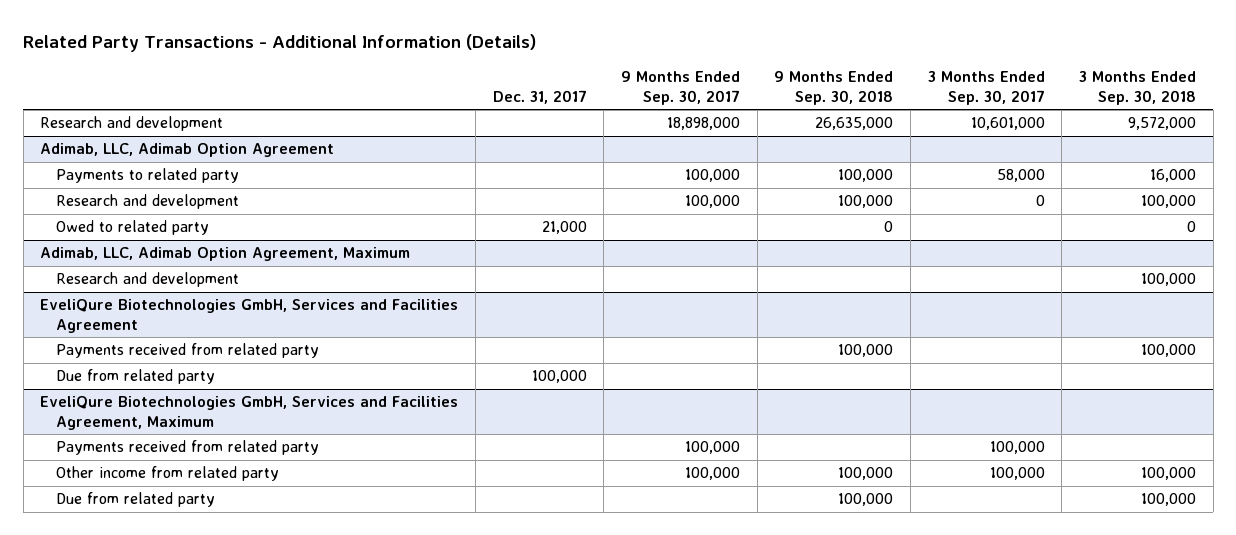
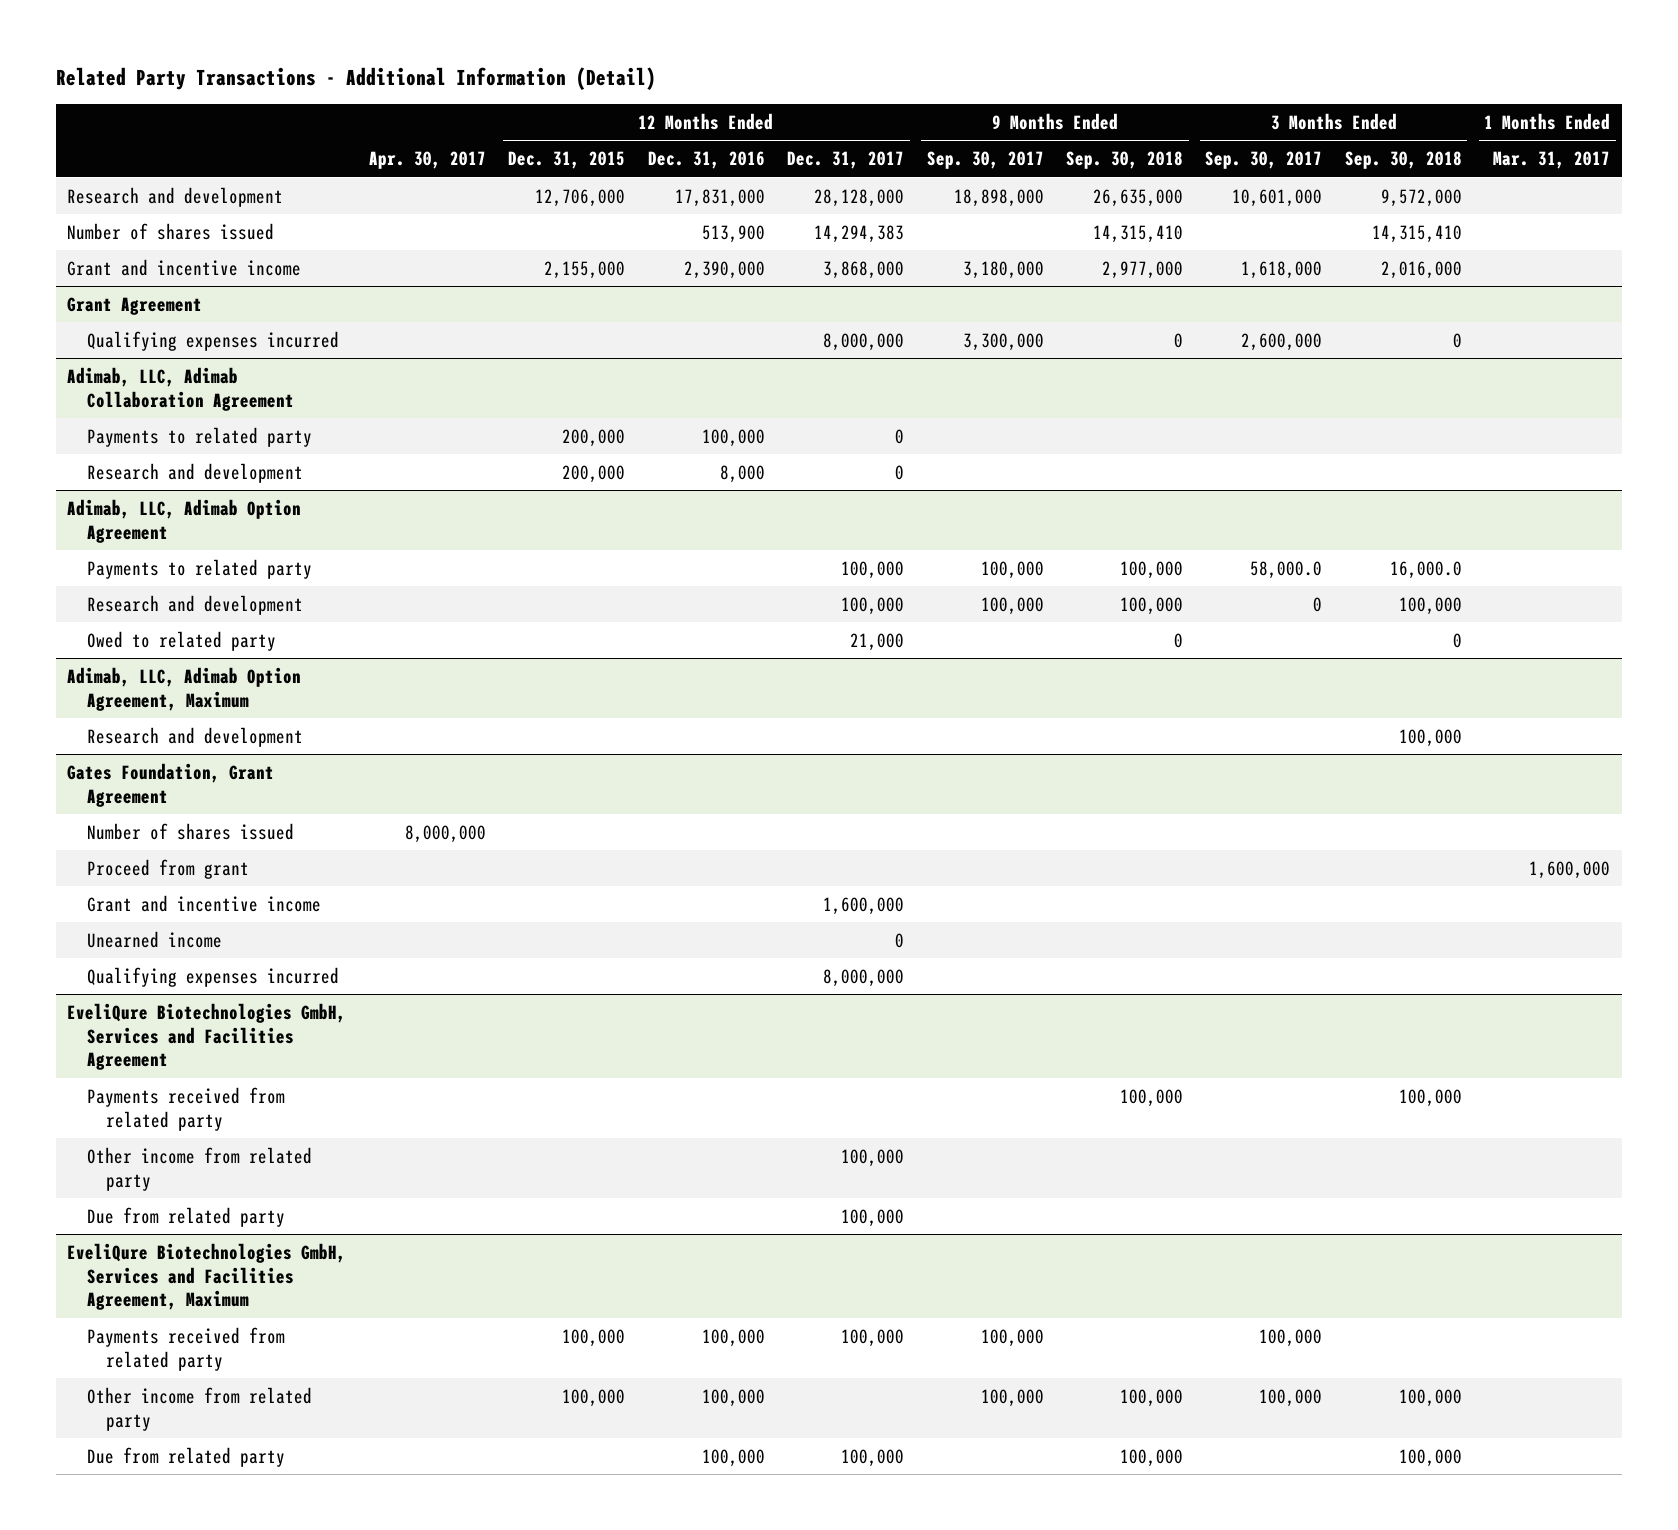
- Related Party Transactions - Additional Information (Details)
+ Related Party Transactions - Additional Information (Detail)
- | Dec. 31, 2017 | 9 Months Ended Sep. 30, 2017 | 9 Months Ended Sep. 30, 2018 | 3 Months Ended Sep. 30, 2017 | 3 Months Ended Sep. 30, 2018
+ | Apr. 30, 2017 | 12 Months Ended Dec. 31, 2015 | 12 Months Ended Dec. 31, 2016 | 12 Months Ended Dec. 31, 2017 | 9 Months Ended Sep. 30, 2017 | 9 Months Ended Sep. 30, 2018 | 3 Months Ended Sep. 30, 2017 | 3 Months Ended Sep. 30, 2018 | 1 Months Ended Mar. 31, 2017
+ Number of shares issued | | | 513,900 | 14,294,383 | | 14,315,410 | | 14,315,410 |
+ Grant and incentive income | | 2,155,000 | 2,390,000 | 3,868,000 | 3,180,000 | 2,977,000 | 1,618,000 | 2,016,000 |
+ Grant Agreement
+ Qualifying expenses incurred | | | | 8,000,000 | 3,300,000 | 0 | 2,600,000 | 0 |
+ Adimab, LLC, Adimab Collaboration Agreement
+ Payments to related party | | 200,000 | 100,000 | 0 | | | | |
+ Research and development | | 200,000 | 8,000 | 0 | | | | |
@ Adimab, LLC, Adimab Option Agreement
- Payments to related party | | 100,000 | 100,000 | 58,000 | 16,000
+ Payments to related party | | | | 100,000 | 100,000 | 100,000 | 58,000.0 | 16,000.0 |
+ Gates Foundation, Grant Agreement
+ Number of shares issued | 8,000,000 | | | | | | | |
+ Proceed from grant | | | | | | | | | 1,600,000
+ Grant and incentive income | | | | 1,600,000 | | | | |
+ Unearned income | | | | 0 | | | | |
+ Qualifying expenses incurred | | | | 8,000,000 | | | | |
@ EveliQure Biotechnologies GmbH, Services and Facilities Agreement
+ Other income from related party | | | | 100,000 | | | | |

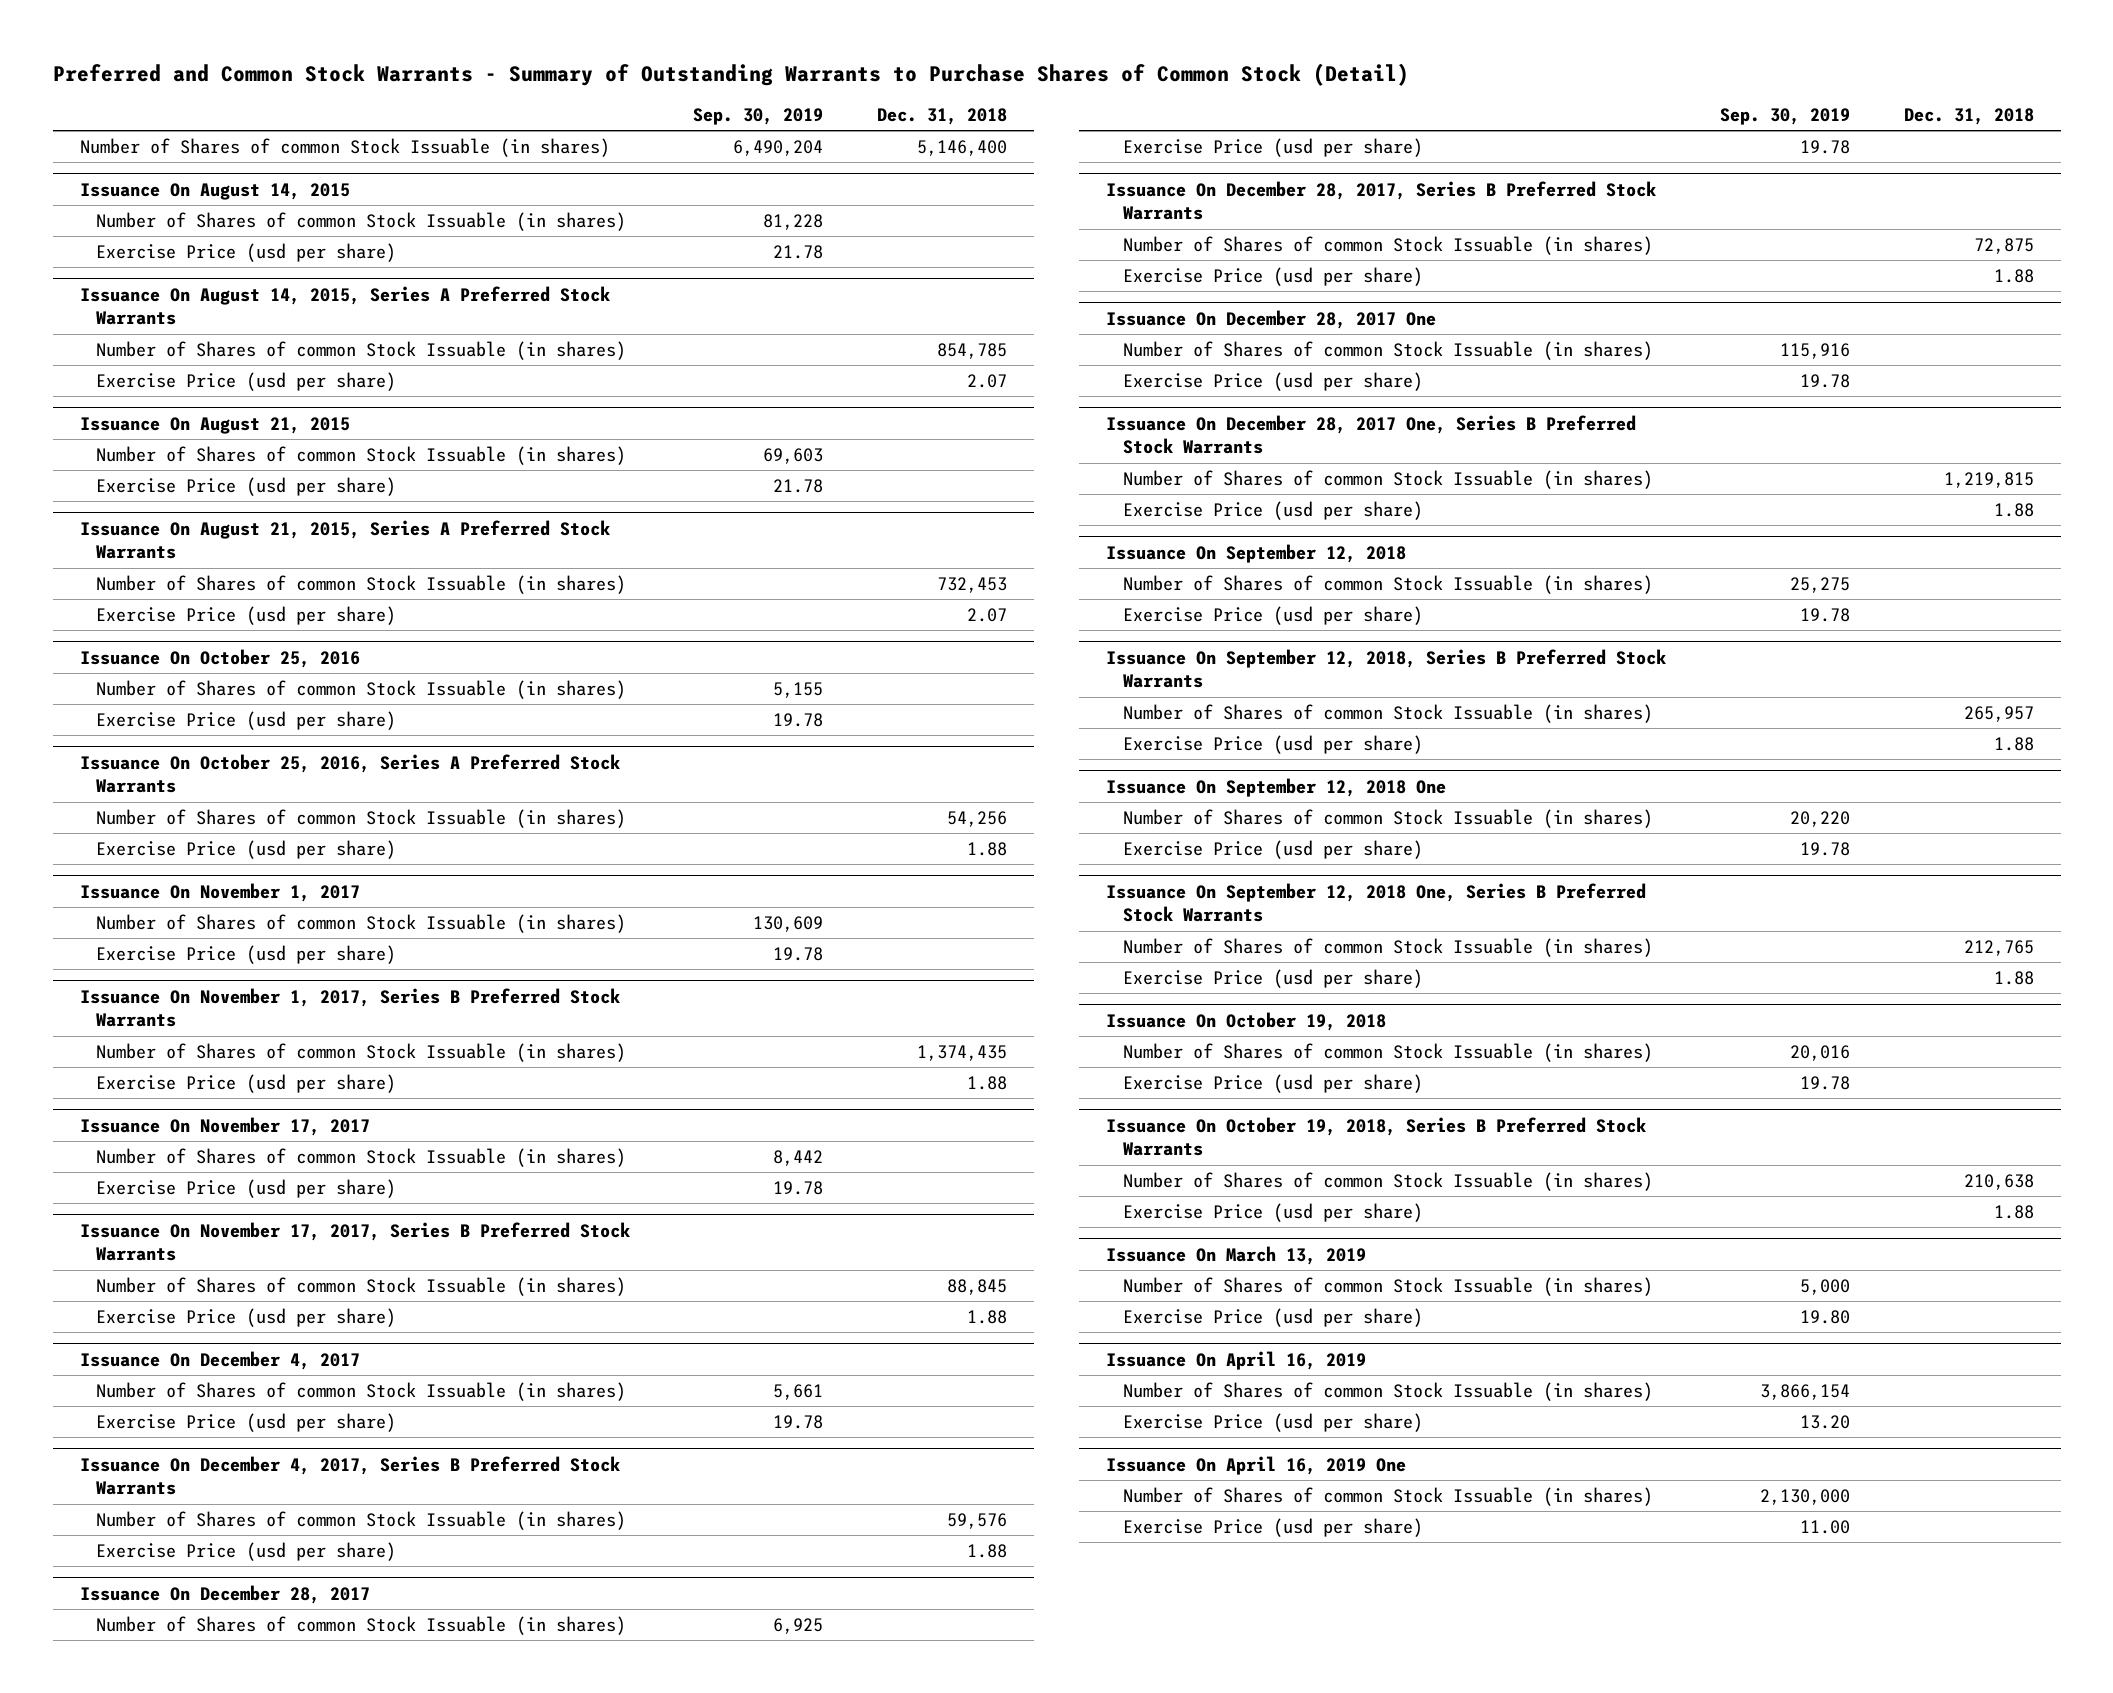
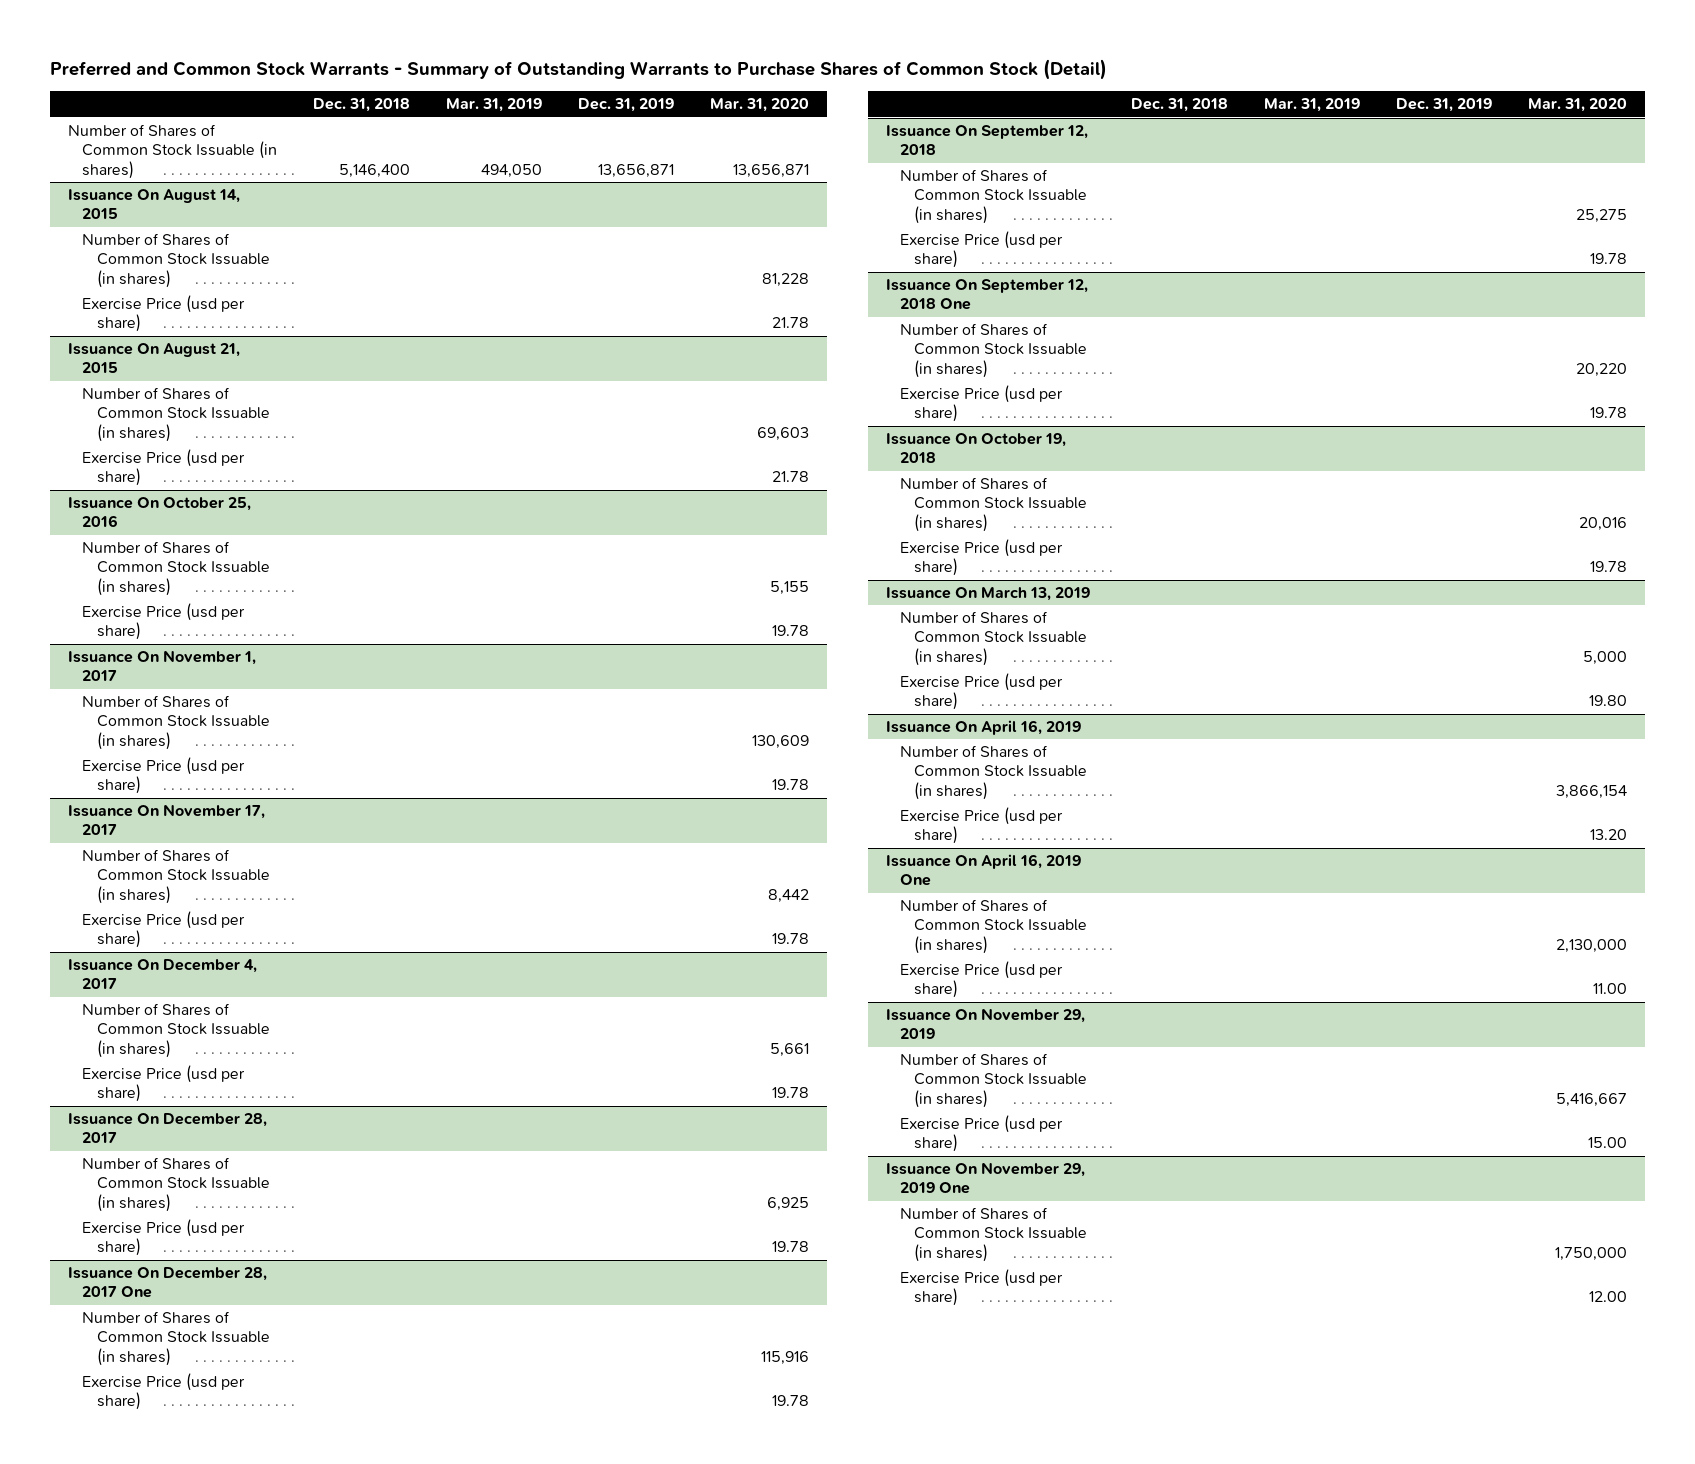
- | Sep. 30, 2019 | Dec. 31, 2018
+ | Dec. 31, 2018 | Mar. 31, 2019 | Dec. 31, 2019 | Mar. 31, 2020
- Number of Shares of common Stock Issuable (in shares) | 6,490,204 | 5,146,400
+ Number of Shares of Common Stock Issuable (in shares) | 5,146,400 | 494,050 | 13,656,871 | 13,656,871
@ Issuance On August 14, 2015
- Number of Shares of common Stock Issuable (in shares) | 81,228 |
+ Number of Shares of Common Stock Issuable (in shares) | | | | 81,228
- Issuance On August 14, 2015, Series A Preferred Stock Warrants
- Number of Shares of common Stock Issuable (in shares) | | 854,785
- Exercise Price (usd per share) | | 2.07
@ Issuance On August 21, 2015
- Number of Shares of common Stock Issuable (in shares) | 69,603 |
+ Number of Shares of Common Stock Issuable (in shares) | | | | 69,603
- Issuance On August 21, 2015, Series A Preferred Stock Warrants
- Number of Shares of common Stock Issuable (in shares) | | 732,453
- Exercise Price (usd per share) | | 2.07
@ Issuance On October 25, 2016
- Number of Shares of common Stock Issuable (in shares) | 5,155 |
+ Number of Shares of Common Stock Issuable (in shares) | | | | 5,155
- Issuance On October 25, 2016, Series A Preferred Stock Warrants
- Number of Shares of common Stock Issuable (in shares) | | 54,256
- Exercise Price (usd per share) | | 1.88
@ Issuance On November 1, 2017
- Number of Shares of common Stock Issuable (in shares) | 130,609 |
+ Number of Shares of Common Stock Issuable (in shares) | | | | 130,609
- Issuance On November 1, 2017, Series B Preferred Stock Warrants
- Number of Shares of common Stock Issuable (in shares) | | 1,374,435
- Exercise Price (usd per share) | | 1.88
@ Issuance On November 17, 2017
- Number of Shares of common Stock Issuable (in shares) | 8,442 |
+ Number of Shares of Common Stock Issuable (in shares) | | | | 8,442
- Issuance On November 17, 2017, Series B Preferred Stock Warrants
- Number of Shares of common Stock Issuable (in shares) | | 88,845
- Exercise Price (usd per share) | | 1.88
@ Issuance On December 4, 2017
- Number of Shares of common Stock Issuable (in shares) | 5,661 |
+ Number of Shares of Common Stock Issuable (in shares) | | | | 5,661
- Issuance On December 4, 2017, Series B Preferred Stock Warrants
- Number of Shares of common Stock Issuable (in shares) | | 59,576
- Exercise Price (usd per share) | | 1.88
@ Issuance On December 28, 2017
- Number of Shares of common Stock Issuable (in shares) | 6,925 |
+ Number of Shares of Common Stock Issuable (in shares) | | | | 6,925
- Issuance On December 28, 2017, Series B Preferred Stock Warrants
- Number of Shares of common Stock Issuable (in shares) | | 72,875
- Exercise Price (usd per share) | | 1.88
@ Issuance On December 28, 2017 One
- Number of Shares of common Stock Issuable (in shares) | 115,916 |
+ Number of Shares of Common Stock Issuable (in shares) | | | | 115,916
- Issuance On December 28, 2017 One, Series B Preferred Stock Warrants
- Number of Shares of common Stock Issuable (in shares) | | 1,219,815
- Exercise Price (usd per share) | | 1.88
@ Issuance On September 12, 2018
- Number of Shares of common Stock Issuable (in shares) | 25,275 |
+ Number of Shares of Common Stock Issuable (in shares) | | | | 25,275
- Issuance On September 12, 2018, Series B Preferred Stock Warrants
- Number of Shares of common Stock Issuable (in shares) | | 265,957
- Exercise Price (usd per share) | | 1.88
@ Issuance On September 12, 2018 One
- Number of Shares of common Stock Issuable (in shares) | 20,220 |
+ Number of Shares of Common Stock Issuable (in shares) | | | | 20,220
- Issuance On September 12, 2018 One, Series B Preferred Stock Warrants
- Number of Shares of common Stock Issuable (in shares) | | 212,765
- Exercise Price (usd per share) | | 1.88
@ Issuance On October 19, 2018
- Number of Shares of common Stock Issuable (in shares) | 20,016 |
+ Number of Shares of Common Stock Issuable (in shares) | | | | 20,016
- Issuance On October 19, 2018, Series B Preferred Stock Warrants
- Number of Shares of common Stock Issuable (in shares) | | 210,638
- Exercise Price (usd per share) | | 1.88
@ Issuance On March 13, 2019
- Number of Shares of common Stock Issuable (in shares) | 5,000 |
+ Number of Shares of Common Stock Issuable (in shares) | | | | 5,000
@ Issuance On April 16, 2019
- Number of Shares of common Stock Issuable (in shares) | 3,866,154 |
+ Number of Shares of Common Stock Issuable (in shares) | | | | 3,866,154
@ Issuance On April 16, 2019 One
- Number of Shares of common Stock Issuable (in shares) | 2,130,000 |
+ Number of Shares of Common Stock Issuable (in shares) | | | | 2,130,000
+ Issuance On November 29, 2019
+ Number of Shares of Common Stock Issuable (in shares) | | | | 5,416,667
+ Exercise Price (usd per share) | | | | 15.00
+ Issuance On November 29, 2019 One
+ Number of Shares of Common Stock Issuable (in shares) | | | | 1,750,000
+ Exercise Price (usd per share) | | | | 12.00

